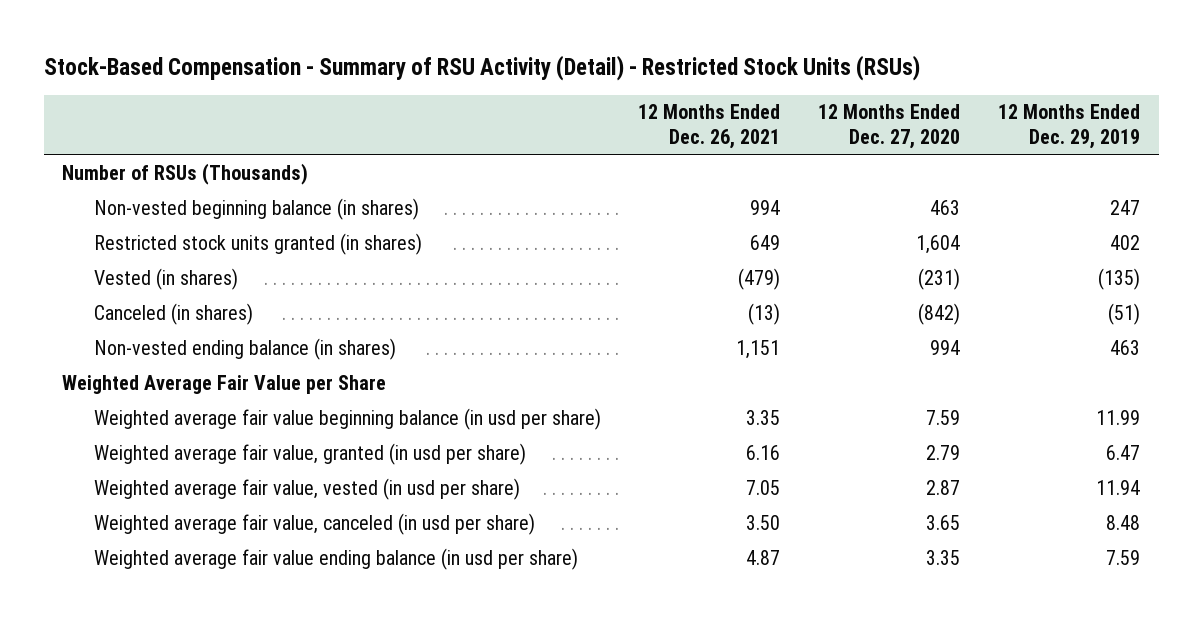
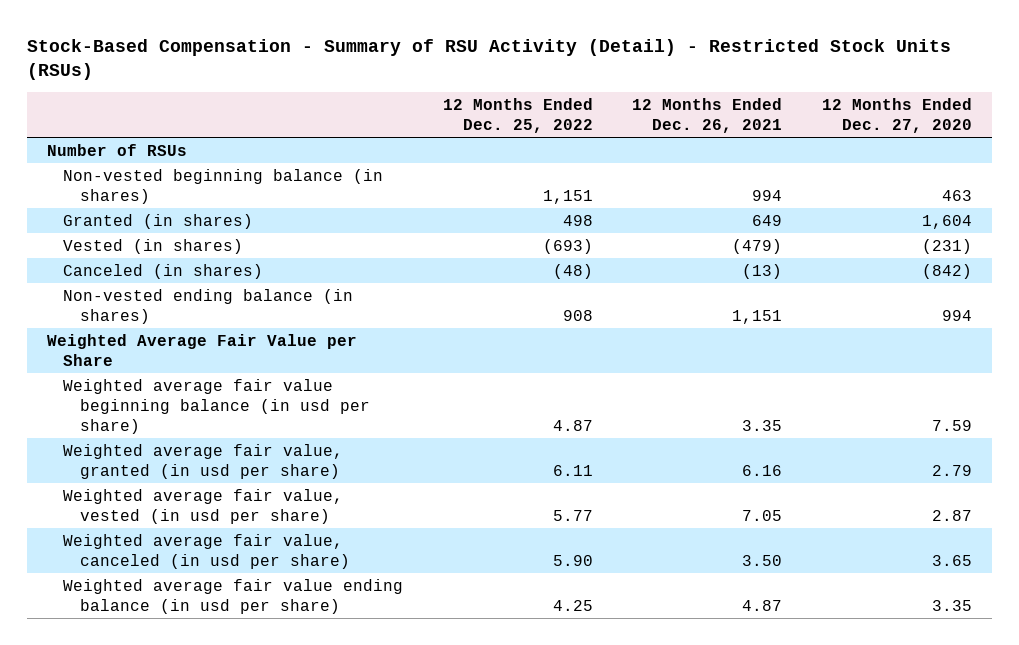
- | 12 Months Ended Dec. 26, 2021 | 12 Months Ended Dec. 27, 2020 | 12 Months Ended Dec. 29, 2019
+ | 12 Months Ended Dec. 25, 2022 | 12 Months Ended Dec. 26, 2021 | 12 Months Ended Dec. 27, 2020
- Number of RSUs (Thousands)
+ Number of RSUs
- Restricted stock units granted (in shares) | 649 | 1,604 | 402
+ Granted (in shares) | 498 | 649 | 1,604

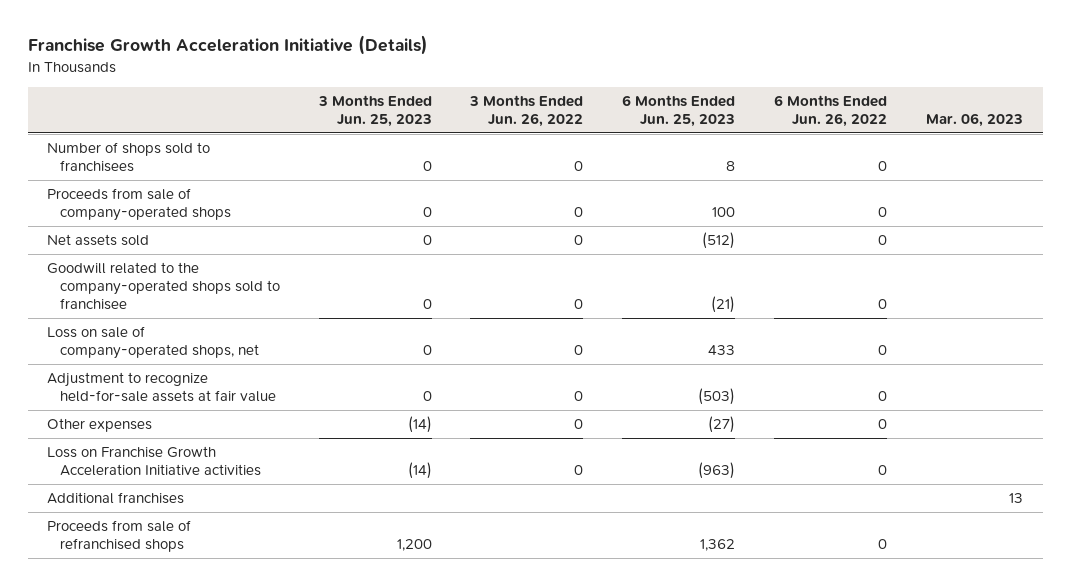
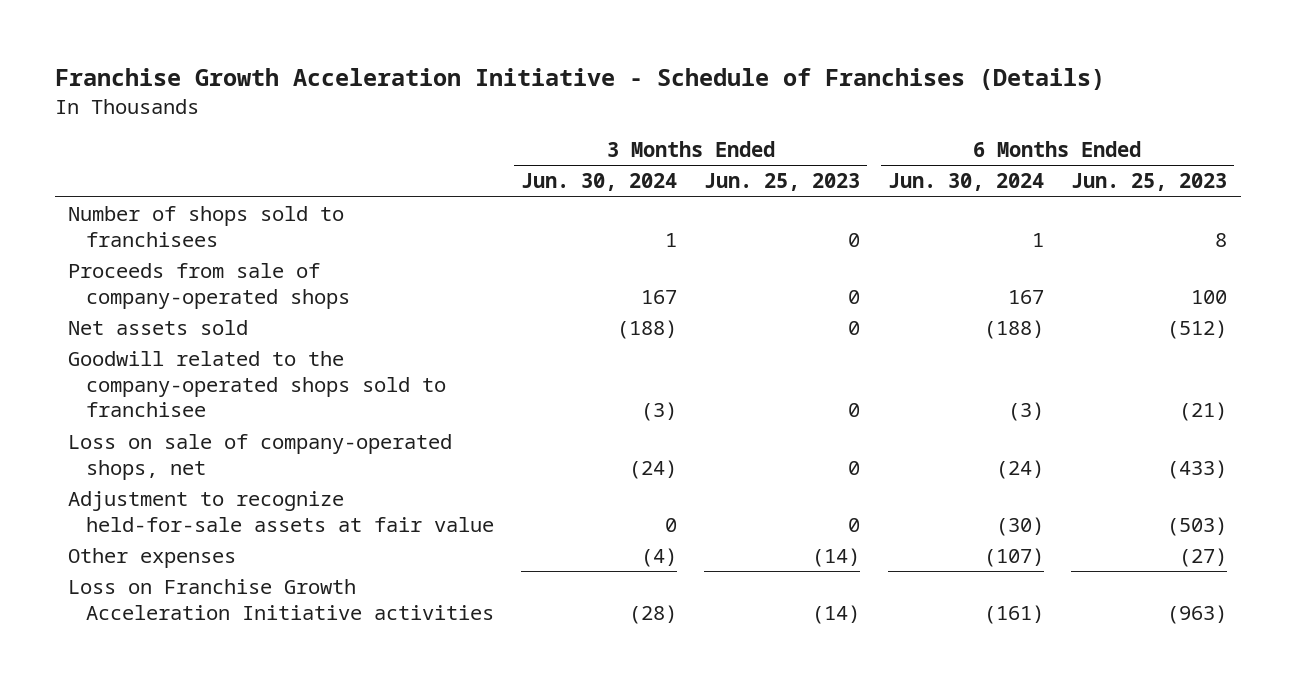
- Franchise Growth Acceleration Initiative (Details)
+ Franchise Growth Acceleration Initiative - Schedule of Franchises (Details)
- | 3 Months Ended Jun. 25, 2023 | 3 Months Ended Jun. 26, 2022 | 6 Months Ended Jun. 25, 2023 | 6 Months Ended Jun. 26, 2022 | Mar. 06, 2023
+ | 3 Months Ended Jun. 30, 2024 | 3 Months Ended Jun. 25, 2023 | 6 Months Ended Jun. 30, 2024 | 6 Months Ended Jun. 25, 2023
- Loss on sale of company-operated shops, net | 0 | 0 | 433 | 0 |
+ Loss on sale of company-operated shops, net | (24) | 0 | (24) | (433)
- Additional franchises | | | | | 13
- Proceeds from sale of refranchised shops | 1,200 | | 1,362 | 0 |

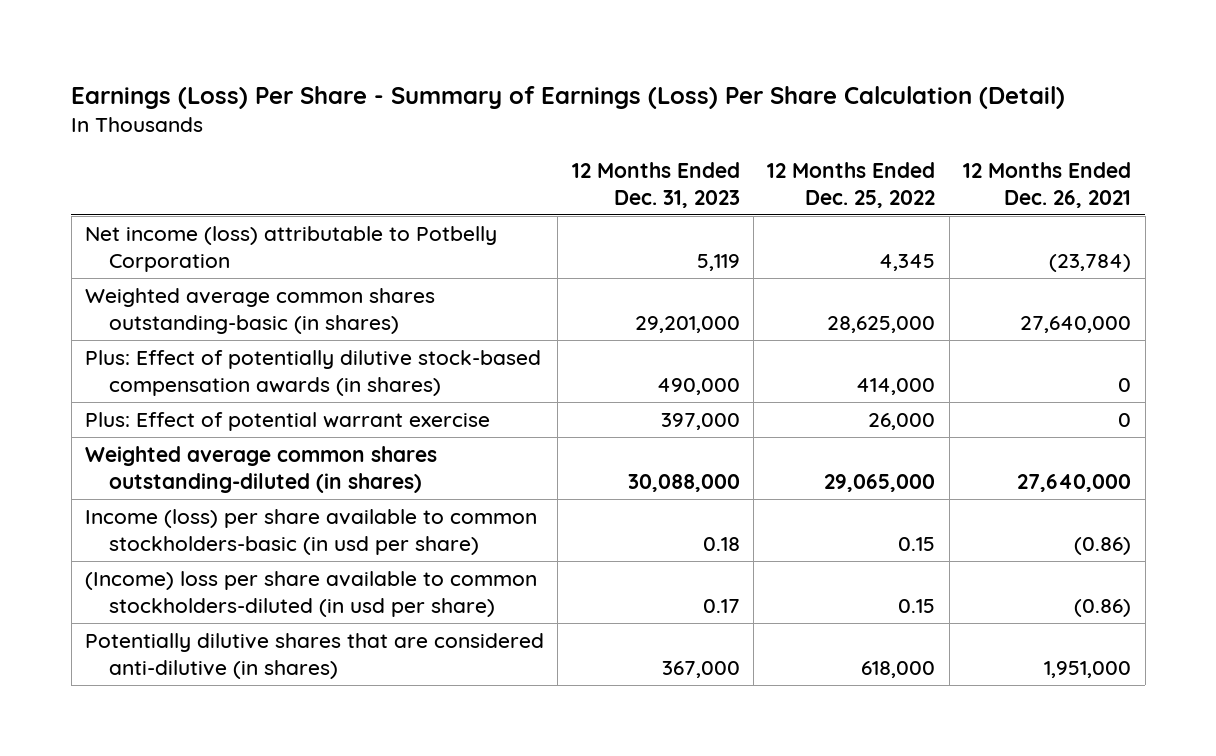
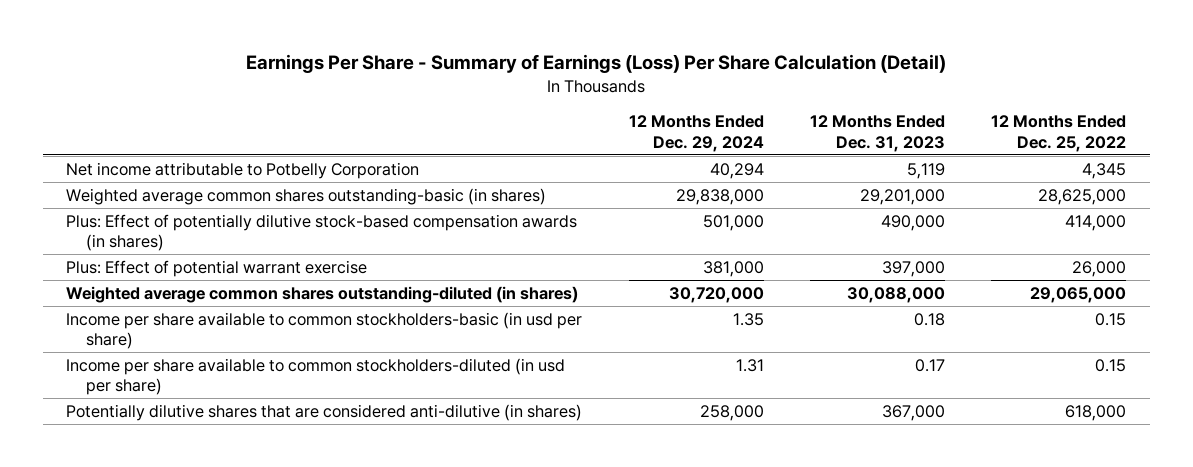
- Earnings (Loss) Per Share - Summary of Earnings (Loss) Per Share Calculation (Detail)
+ Earnings Per Share - Summary of Earnings (Loss) Per Share Calculation (Detail)
- | 12 Months Ended Dec. 31, 2023 | 12 Months Ended Dec. 25, 2022 | 12 Months Ended Dec. 26, 2021
+ | 12 Months Ended Dec. 29, 2024 | 12 Months Ended Dec. 31, 2023 | 12 Months Ended Dec. 25, 2022
- Net income (loss) attributable to Potbelly Corporation | 5,119 | 4,345 | (23,784)
+ Net income attributable to Potbelly Corporation | 40,294 | 5,119 | 4,345
- Income (loss) per share available to common stockholders-basic (in usd per share) | 0.18 | 0.15 | (0.86)
- (Income) loss per share available to common stockholders-diluted (in usd per share) | 0.17 | 0.15 | (0.86)
+ Income per share available to common stockholders-basic (in usd per share) | 1.35 | 0.18 | 0.15
+ Income per share available to common stockholders-diluted (in usd per share) | 1.31 | 0.17 | 0.15

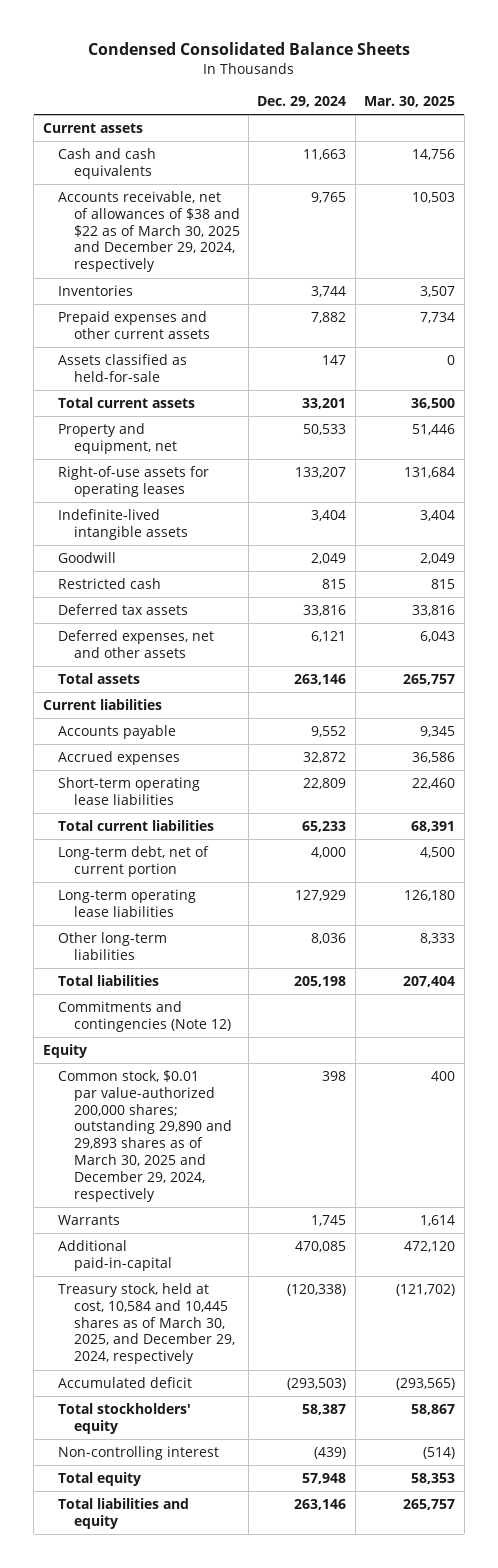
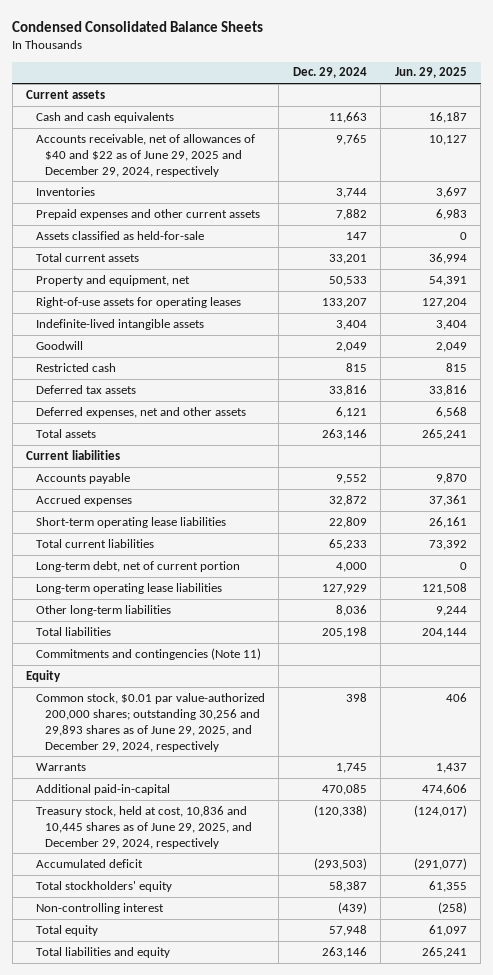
- | Dec. 29, 2024 | Mar. 30, 2025
+ | Dec. 29, 2024 | Jun. 29, 2025
- Accounts receivable, net of allowances of $38 and $22 as of March 30, 2025 and December 29, 2024, respectively | 9,765 | 10,503
+ Accounts receivable, net of allowances of $40 and $22 as of June 29, 2025 and December 29, 2024, respectively | 9,765 | 10,127
- Commitments and contingencies (Note 12)
+ Commitments and contingencies (Note 11)
- Common stock, $0.01 par value-authorized 200,000 shares; outstanding 29,890 and 29,893 shares as of March 30, 2025 and December 29, 2024, respectively | 398 | 400
+ Common stock, $0.01 par value-authorized 200,000 shares; outstanding 30,256 and 29,893 shares as of June 29, 2025, and December 29, 2024, respectively | 398 | 406
- Treasury stock, held at cost, 10,584 and 10,445 shares as of March 30, 2025, and December 29, 2024, respectively | (120,338) | (121,702)
+ Treasury stock, held at cost, 10,836 and 10,445 shares as of June 29, 2025, and December 29, 2024, respectively | (120,338) | (124,017)

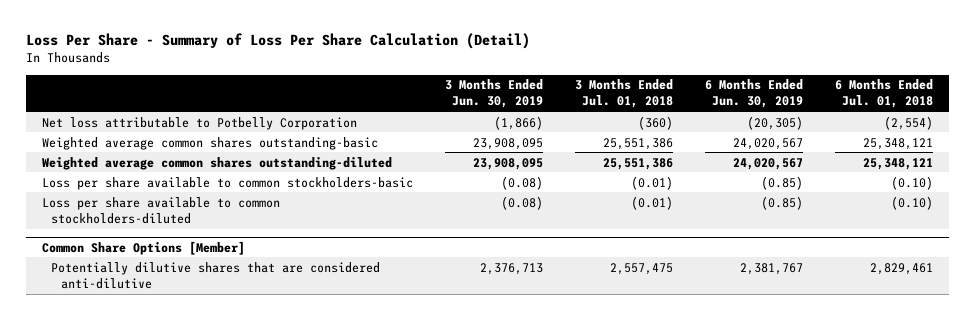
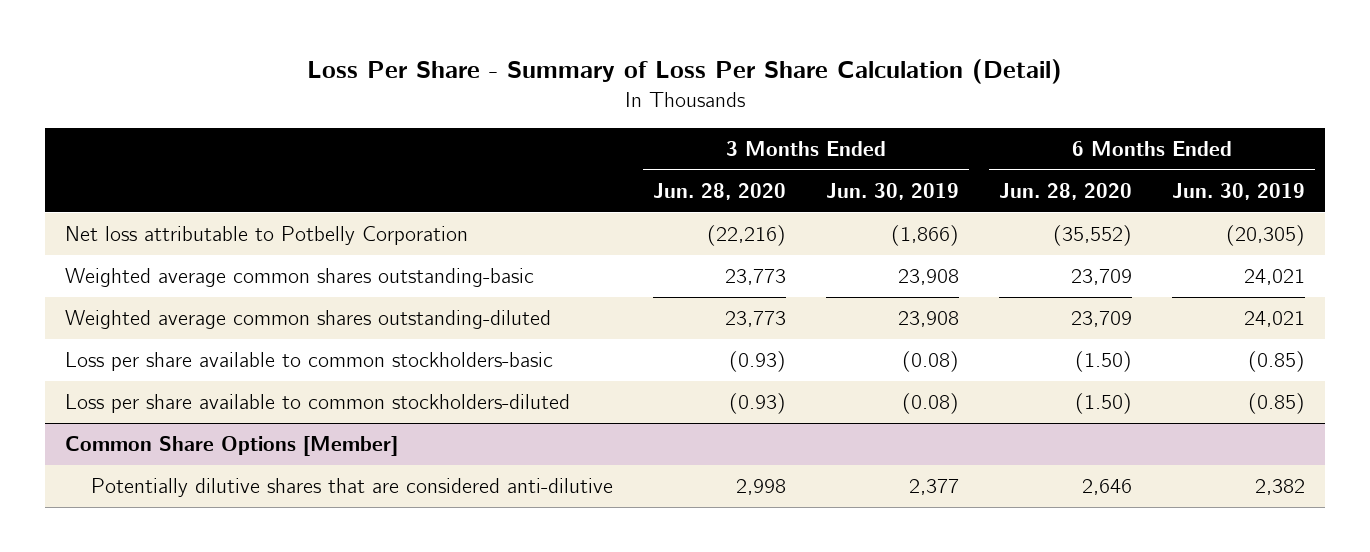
- | 3 Months Ended Jun. 30, 2019 | 3 Months Ended Jul. 01, 2018 | 6 Months Ended Jun. 30, 2019 | 6 Months Ended Jul. 01, 2018
+ | 3 Months Ended Jun. 28, 2020 | 3 Months Ended Jun. 30, 2019 | 6 Months Ended Jun. 28, 2020 | 6 Months Ended Jun. 30, 2019
- Weighted average common shares outstanding-basic | 23,908,095 | 25,551,386 | 24,020,567 | 25,348,121
- Weighted average common shares outstanding-diluted | 23,908,095 | 25,551,386 | 24,020,567 | 25,348,121
+ Weighted average common shares outstanding-basic | 23,773 | 23,908 | 23,709 | 24,021
+ Weighted average common shares outstanding-diluted | 23,773 | 23,908 | 23,709 | 24,021
@ Common Share Options [Member]
- Potentially dilutive shares that are considered anti-dilutive | 2,376,713 | 2,557,475 | 2,381,767 | 2,829,461
+ Potentially dilutive shares that are considered anti-dilutive | 2,998 | 2,377 | 2,646 | 2,382

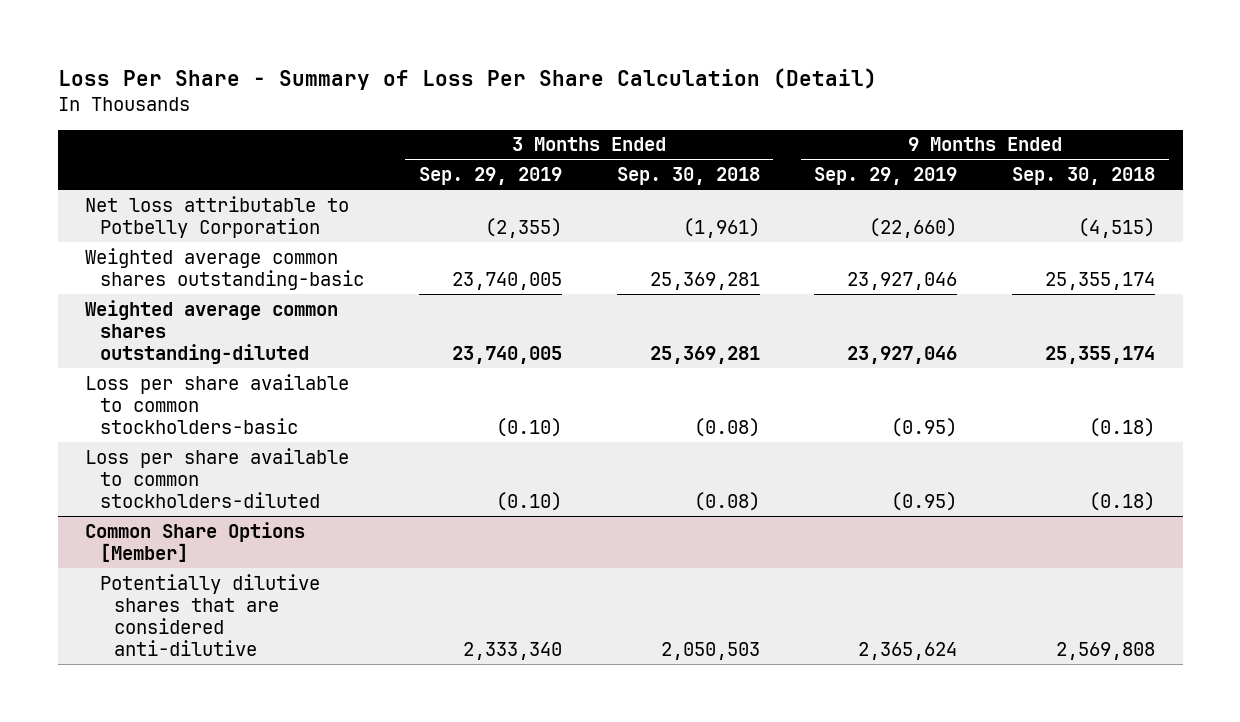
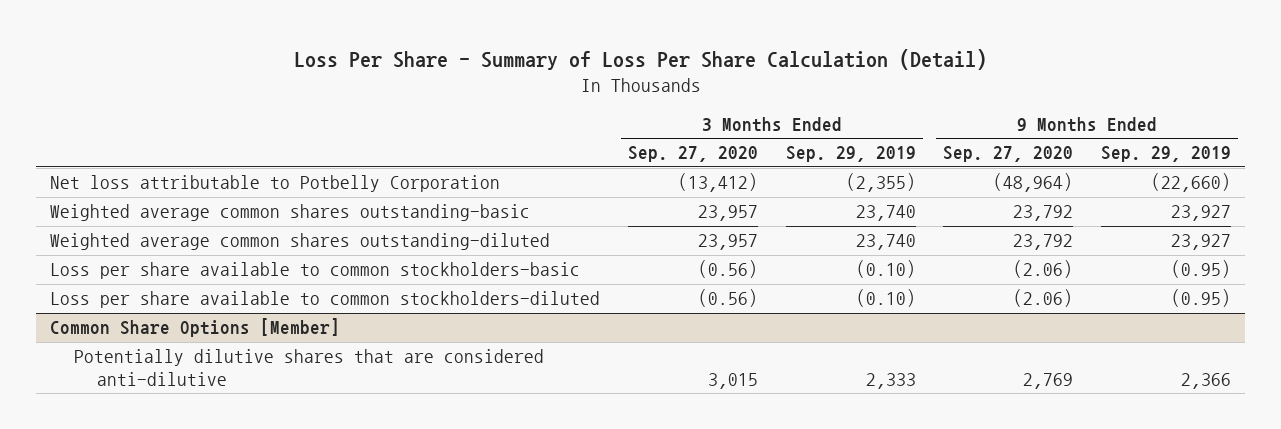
- | 3 Months Ended Sep. 29, 2019 | 3 Months Ended Sep. 30, 2018 | 9 Months Ended Sep. 29, 2019 | 9 Months Ended Sep. 30, 2018
+ | 3 Months Ended Sep. 27, 2020 | 3 Months Ended Sep. 29, 2019 | 9 Months Ended Sep. 27, 2020 | 9 Months Ended Sep. 29, 2019
- Weighted average common shares outstanding-basic | 23,740,005 | 25,369,281 | 23,927,046 | 25,355,174
- Weighted average common shares outstanding-diluted | 23,740,005 | 25,369,281 | 23,927,046 | 25,355,174
+ Weighted average common shares outstanding-basic | 23,957 | 23,740 | 23,792 | 23,927
+ Weighted average common shares outstanding-diluted | 23,957 | 23,740 | 23,792 | 23,927
@ Common Share Options [Member]
- Potentially dilutive shares that are considered anti-dilutive | 2,333,340 | 2,050,503 | 2,365,624 | 2,569,808
+ Potentially dilutive shares that are considered anti-dilutive | 3,015 | 2,333 | 2,769 | 2,366

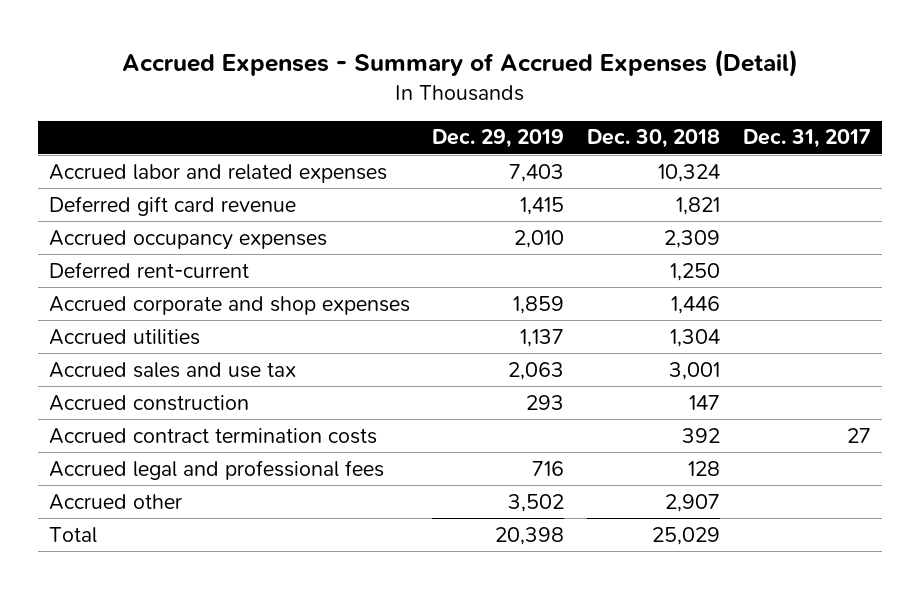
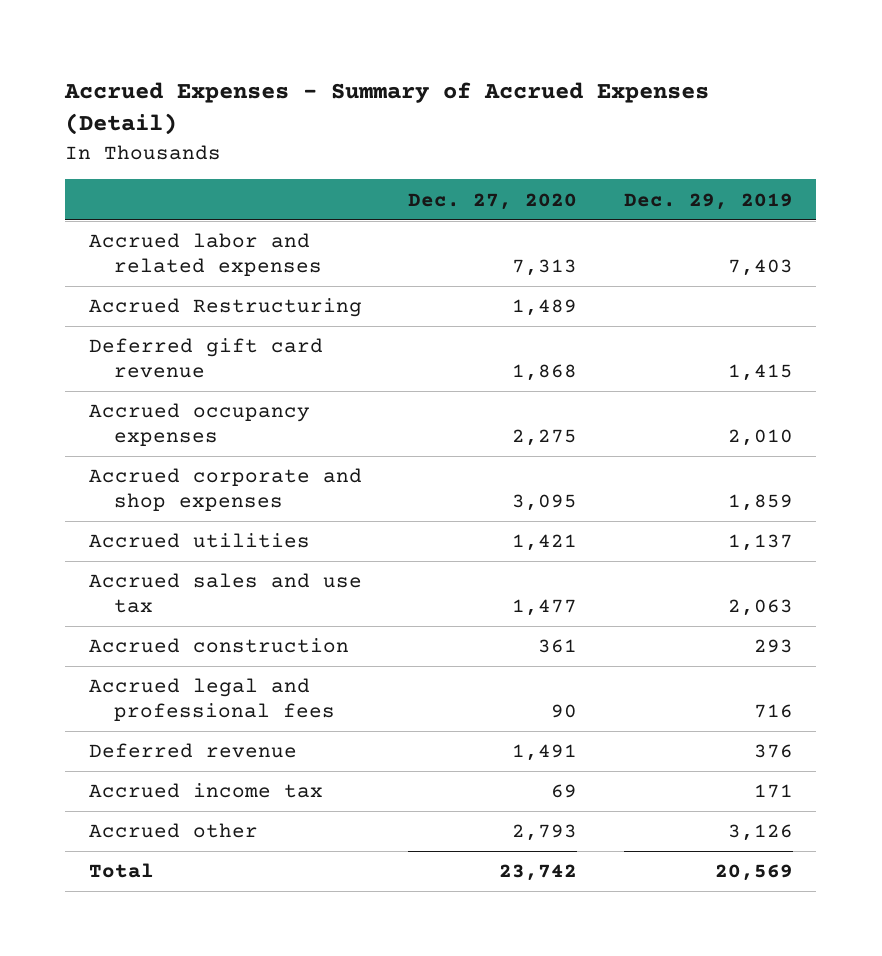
- | Dec. 29, 2019 | Dec. 30, 2018 | Dec. 31, 2017
+ | Dec. 27, 2020 | Dec. 29, 2019
+ Accrued Restructuring | 1,489 |
- Deferred rent-current | | 1,250 |
- Accrued contract termination costs | | 392 | 27
- Accrued other | 3,502 | 2,907 |
- Total | 20,398 | 25,029 |
+ Deferred revenue | 1,491 | 376
+ Accrued income tax | 69 | 171
+ Accrued other | 2,793 | 3,126
+ Total | 23,742 | 20,569

